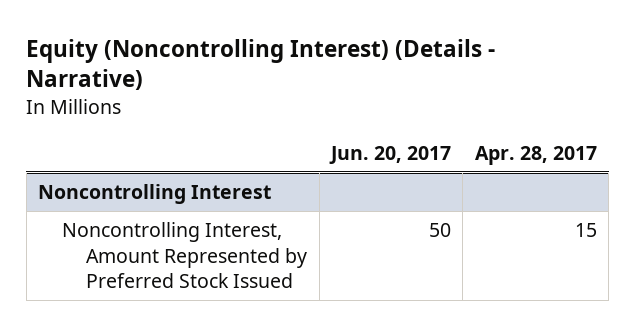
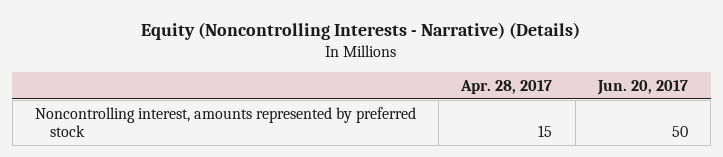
- Equity (Noncontrolling Interest) (Details - Narrative)
+ Equity (Noncontrolling Interests - Narrative) (Details)
- | Jun. 20, 2017 | Apr. 28, 2017
+ | Apr. 28, 2017 | Jun. 20, 2017
- Noncontrolling Interest
- Noncontrolling Interest, Amount Represented by Preferred Stock Issued | 50 | 15
+ Noncontrolling interest, amounts represented by preferred stock | 15 | 50

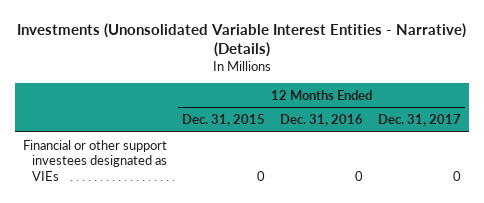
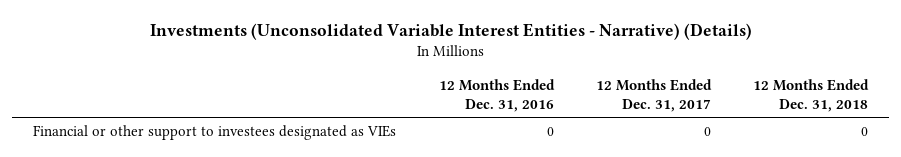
- Investments (Unonsolidated Variable Interest Entities - Narrative) (Details)
+ Investments (Unconsolidated Variable Interest Entities - Narrative) (Details)
- | 12 Months Ended Dec. 31, 2015 | 12 Months Ended Dec. 31, 2016 | 12 Months Ended Dec. 31, 2017
+ | 12 Months Ended Dec. 31, 2016 | 12 Months Ended Dec. 31, 2017 | 12 Months Ended Dec. 31, 2018
- Financial or other support investees designated as VIEs | 0 | 0 | 0
+ Financial or other support to investees designated as VIEs | 0 | 0 | 0

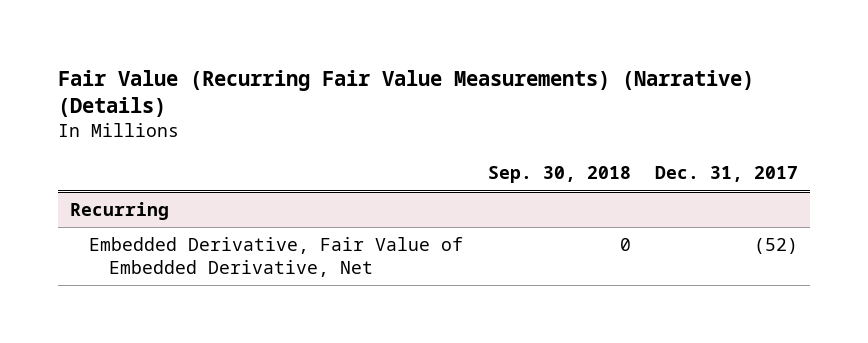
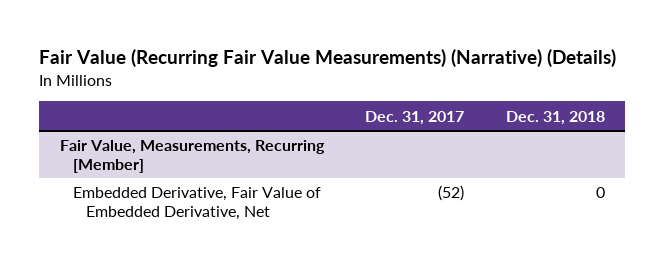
- | Sep. 30, 2018 | Dec. 31, 2017
+ | Dec. 31, 2017 | Dec. 31, 2018
- Recurring
+ Fair Value, Measurements, Recurring [Member]

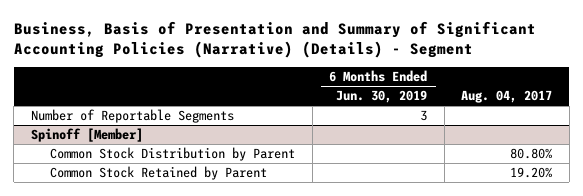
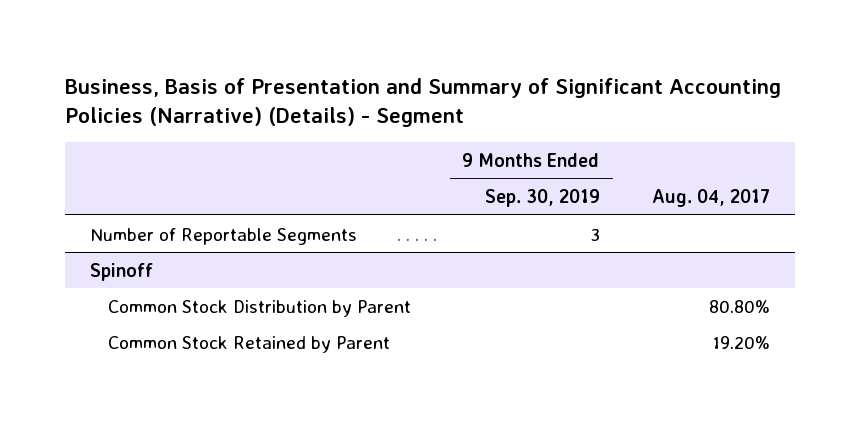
- | 6 Months Ended Jun. 30, 2019 | Aug. 04, 2017
+ | 9 Months Ended Sep. 30, 2019 | Aug. 04, 2017
- Spinoff [Member]
+ Spinoff

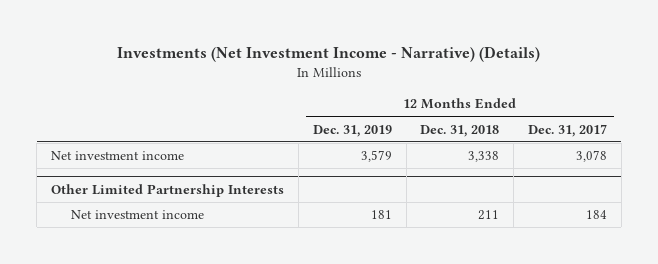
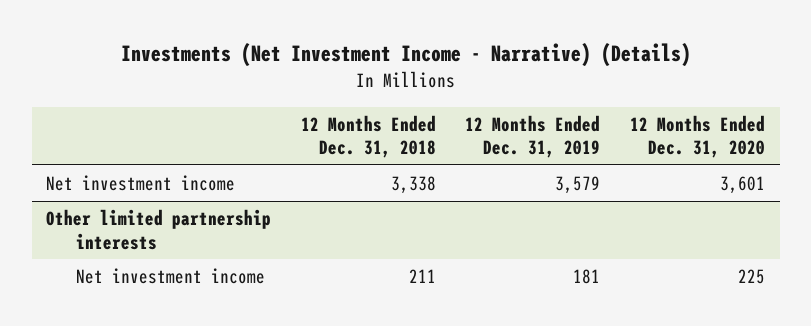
- | 12 Months Ended Dec. 31, 2019 | 12 Months Ended Dec. 31, 2018 | 12 Months Ended Dec. 31, 2017
+ | 12 Months Ended Dec. 31, 2018 | 12 Months Ended Dec. 31, 2019 | 12 Months Ended Dec. 31, 2020
- Other Limited Partnership Interests
+ Other limited partnership interests

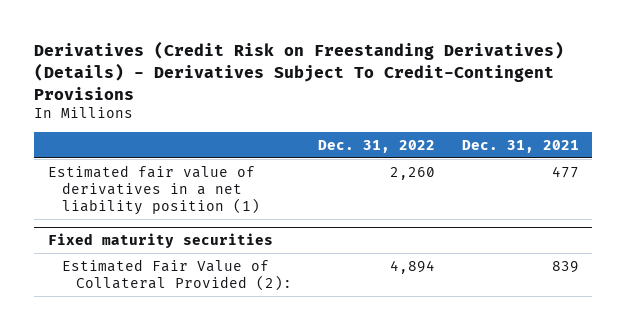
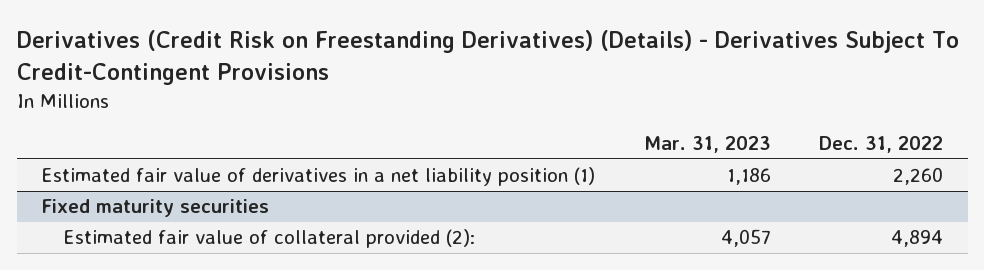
- | Dec. 31, 2022 | Dec. 31, 2021
+ | Mar. 31, 2023 | Dec. 31, 2022
@ Fixed maturity securities
- Estimated Fair Value of Collateral Provided (2): | 4,894 | 839
+ Estimated fair value of collateral provided (2): | 4,057 | 4,894

